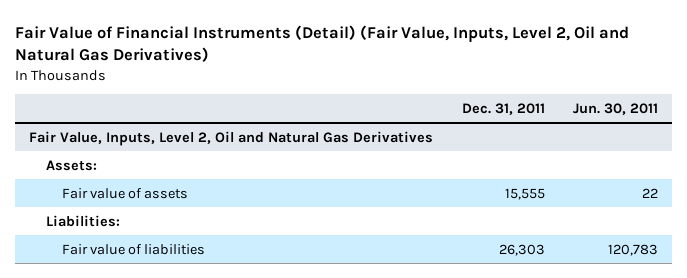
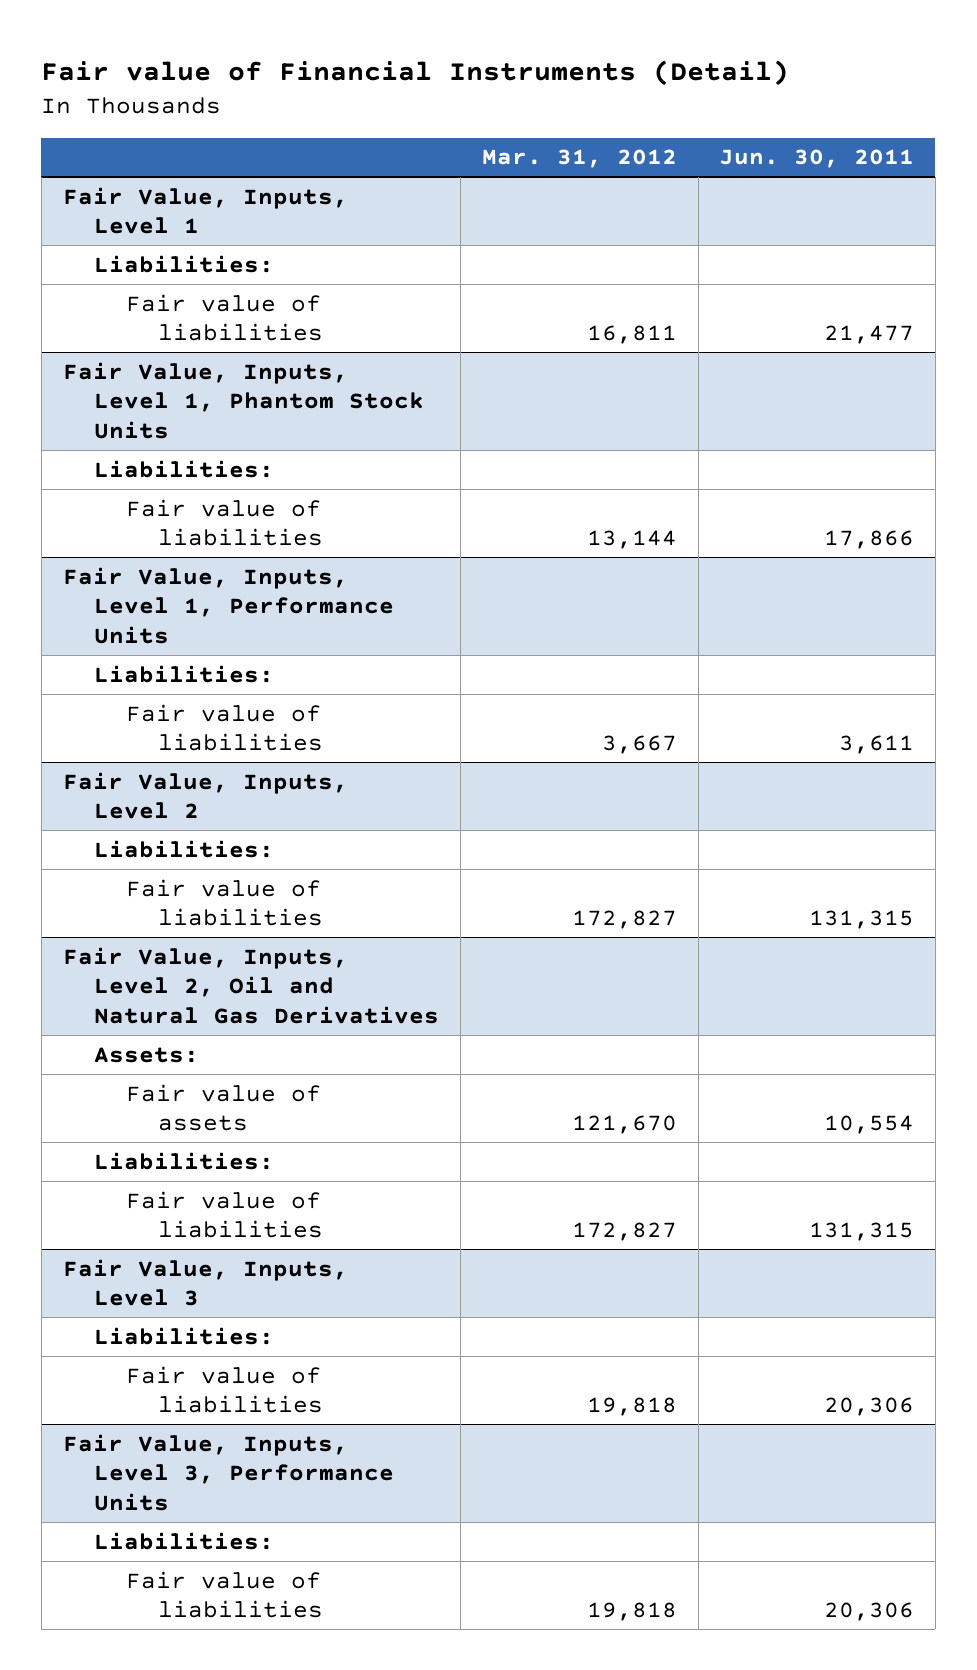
- Fair Value of Financial Instruments (Detail) (Fair Value, Inputs, Level 2, Oil and Natural Gas Derivatives)
+ Fair value of Financial Instruments (Detail)
- | Dec. 31, 2011 | Jun. 30, 2011
+ | Mar. 31, 2012 | Jun. 30, 2011
+ Fair Value, Inputs, Level 1
+ Liabilities:
+ Fair value of liabilities | 16,811 | 21,477
+ Fair Value, Inputs, Level 1, Phantom Stock Units
+ Liabilities:
+ Fair value of liabilities | 13,144 | 17,866
+ Fair Value, Inputs, Level 1, Performance Units
+ Liabilities:
+ Fair value of liabilities | 3,667 | 3,611
+ Fair Value, Inputs, Level 2
+ Liabilities:
+ Fair value of liabilities | 172,827 | 131,315
@ Fair Value, Inputs, Level 2, Oil and Natural Gas Derivatives
- Fair value of assets | 15,555 | 22
+ Fair value of assets | 121,670 | 10,554
- Fair value of liabilities | 26,303 | 120,783
+ Fair value of liabilities | 172,827 | 131,315
+ Fair Value, Inputs, Level 3
+ Liabilities:
+ Fair value of liabilities | 19,818 | 20,306
+ Fair Value, Inputs, Level 3, Performance Units
+ Liabilities:
+ Fair value of liabilities | 19,818 | 20,306

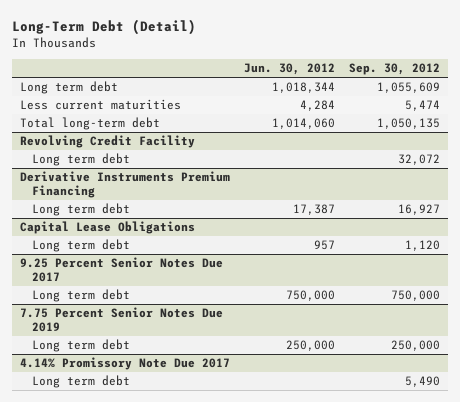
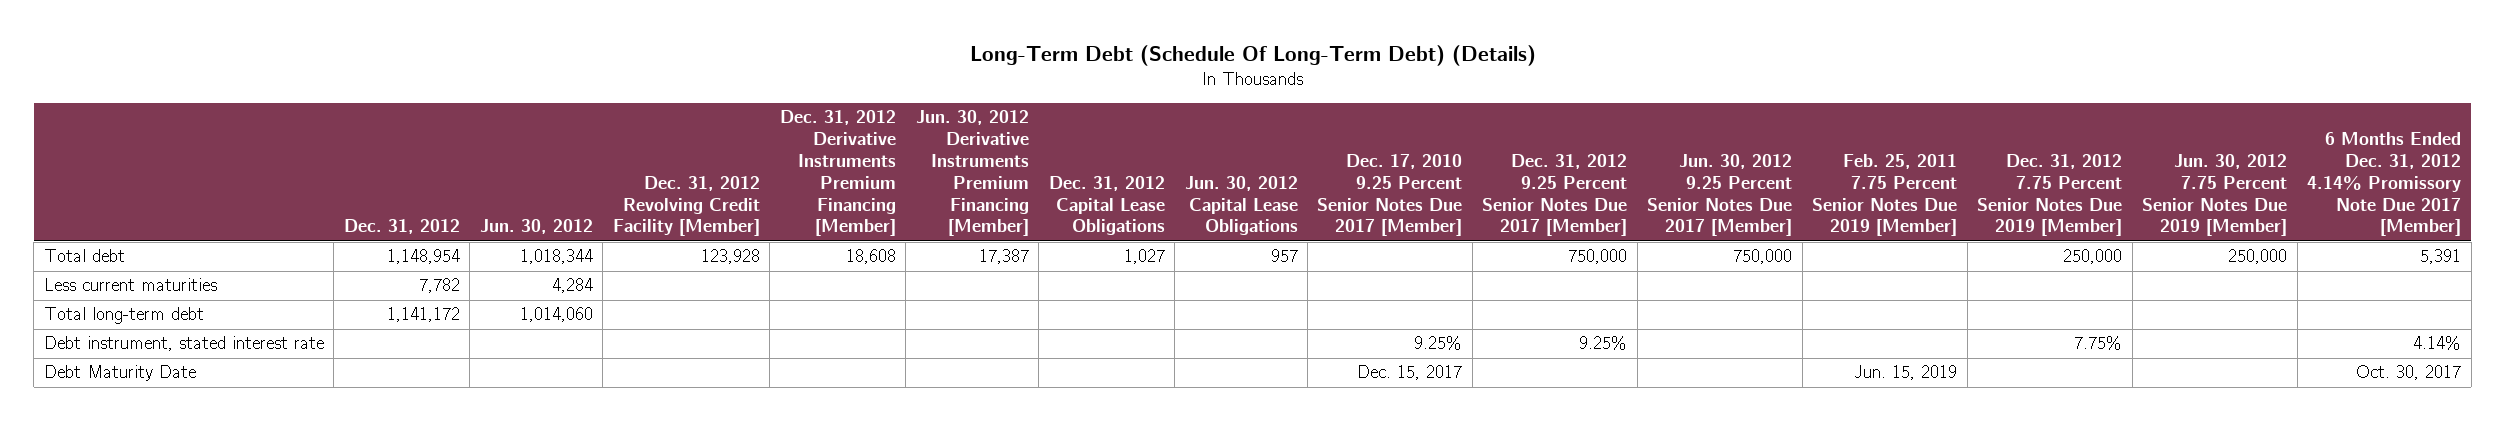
- Long-Term Debt (Detail)
+ Long-Term Debt (Schedule Of Long-Term Debt) (Details)
- | Jun. 30, 2012 | Sep. 30, 2012
+ | Dec. 31, 2012 | Jun. 30, 2012 | Dec. 31, 2012 Revolving Credit Facility [Member] | Dec. 31, 2012 Derivative Instruments Premium Financing [Member] | Jun. 30, 2012 Derivative Instruments Premium Financing [Member] | Dec. 31, 2012 Capital Lease Obligations | Jun. 30, 2012 Capital Lease Obligations | Dec. 17, 2010 9.25 Percent Senior Notes Due 2017 [Member] | Dec. 31, 2012 9.25 Percent Senior Notes Due 2017 [Member] | Jun. 30, 2012 9.25 Percent Senior Notes Due 2017 [Member] | Feb. 25, 2011 7.75 Percent Senior Notes Due 2019 [Member] | Dec. 31, 2012 7.75 Percent Senior Notes Due 2019 [Member] | Jun. 30, 2012 7.75 Percent Senior Notes Due 2019 [Member] | 6 Months Ended Dec. 31, 2012 4.14% Promissory Note Due 2017 [Member]
- Long term debt | 1,018,344 | 1,055,609
+ Total debt | 1,148,954 | 1,018,344 | 123,928 | 18,608 | 17,387 | 1,027 | 957 | | 750,000 | 750,000 | | 250,000 | 250,000 | 5,391
- Revolving Credit Facility
- Long term debt | | 32,072
- Derivative Instruments Premium Financing
- Long term debt | 17,387 | 16,927
- Capital Lease Obligations
- Long term debt | 957 | 1,120
- 9.25 Percent Senior Notes Due 2017
- Long term debt | 750,000 | 750,000
- 7.75 Percent Senior Notes Due 2019
- Long term debt | 250,000 | 250,000
- 4.14% Promissory Note Due 2017
- Long term debt | | 5,490
+ Debt instrument, stated interest rate | | | | | | | | 9.25% | 9.25% | | | 7.75% | | 4.14%
+ Debt Maturity Date | | | | | | | | Dec. 15, 2017 | | | Jun. 15, 2019 | | | Oct. 30, 2017

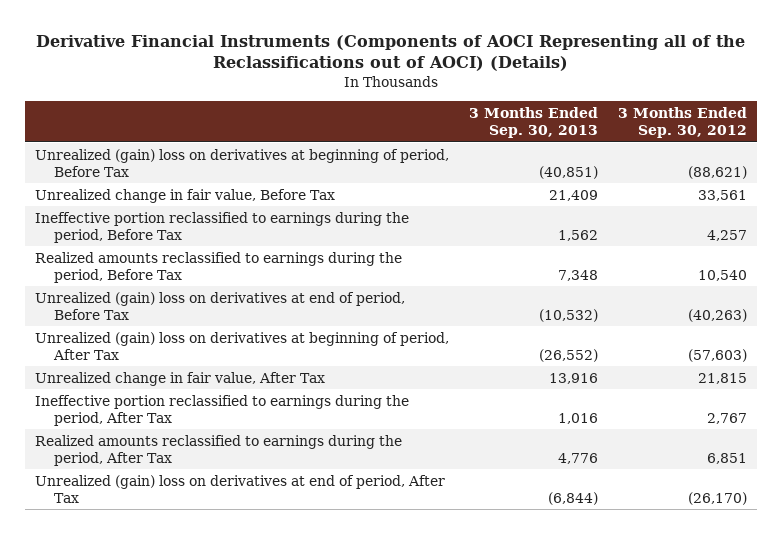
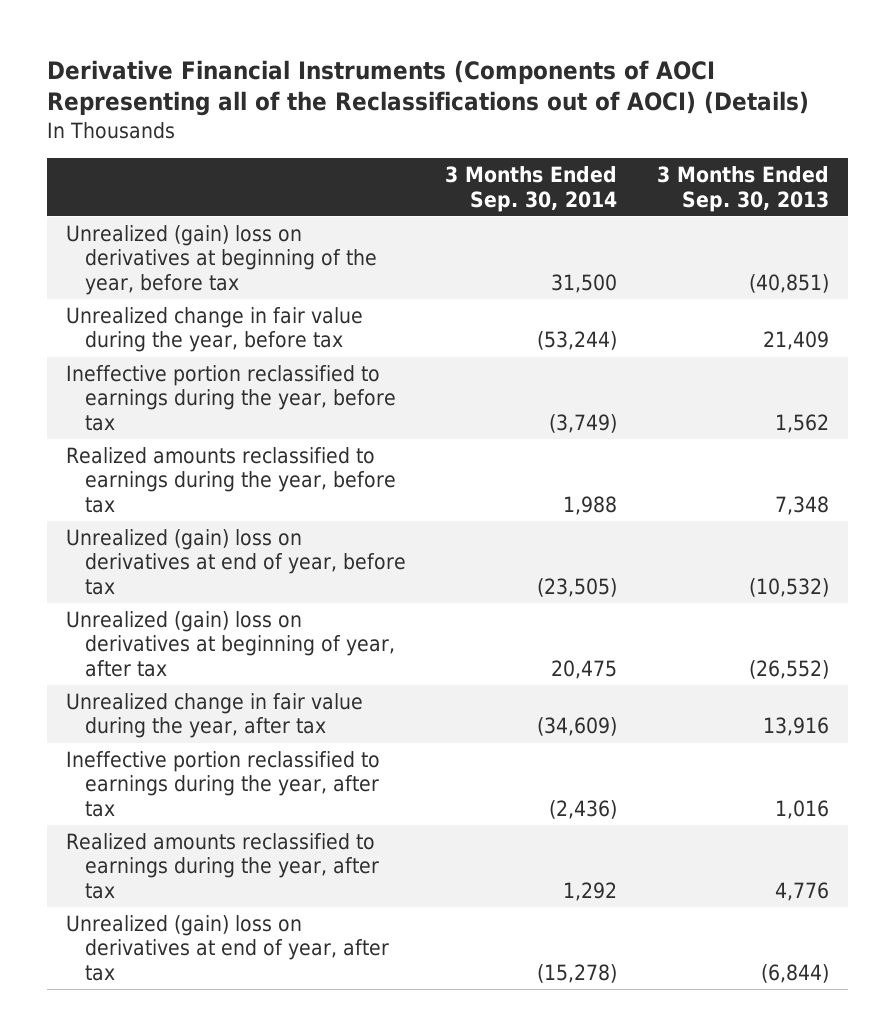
- | 3 Months Ended Sep. 30, 2013 | 3 Months Ended Sep. 30, 2012
+ | 3 Months Ended Sep. 30, 2014 | 3 Months Ended Sep. 30, 2013
- Unrealized (gain) loss on derivatives at beginning of period, Before Tax | (40,851) | (88,621)
- Unrealized change in fair value, Before Tax | 21,409 | 33,561
- Ineffective portion reclassified to earnings during the period, Before Tax | 1,562 | 4,257
- Realized amounts reclassified to earnings during the period, Before Tax | 7,348 | 10,540
- Unrealized (gain) loss on derivatives at end of period, Before Tax | (10,532) | (40,263)
- Unrealized (gain) loss on derivatives at beginning of period, After Tax | (26,552) | (57,603)
- Unrealized change in fair value, After Tax | 13,916 | 21,815
- Ineffective portion reclassified to earnings during the period, After Tax | 1,016 | 2,767
- Realized amounts reclassified to earnings during the period, After Tax | 4,776 | 6,851
- Unrealized (gain) loss on derivatives at end of period, After Tax | (6,844) | (26,170)
+ Unrealized (gain) loss on derivatives at beginning of the year, before tax | 31,500 | (40,851)
+ Unrealized change in fair value during the year, before tax | (53,244) | 21,409
+ Ineffective portion reclassified to earnings during the year, before tax | (3,749) | 1,562
+ Realized amounts reclassified to earnings during the year, before tax | 1,988 | 7,348
+ Unrealized (gain) loss on derivatives at end of year, before tax | (23,505) | (10,532)
+ Unrealized (gain) loss on derivatives at beginning of year, after tax | 20,475 | (26,552)
+ Unrealized change in fair value during the year, after tax | (34,609) | 13,916
+ Ineffective portion reclassified to earnings during the year, after tax | (2,436) | 1,016
+ Realized amounts reclassified to earnings during the year, after tax | 1,292 | 4,776
+ Unrealized (gain) loss on derivatives at end of year, after tax | (15,278) | (6,844)

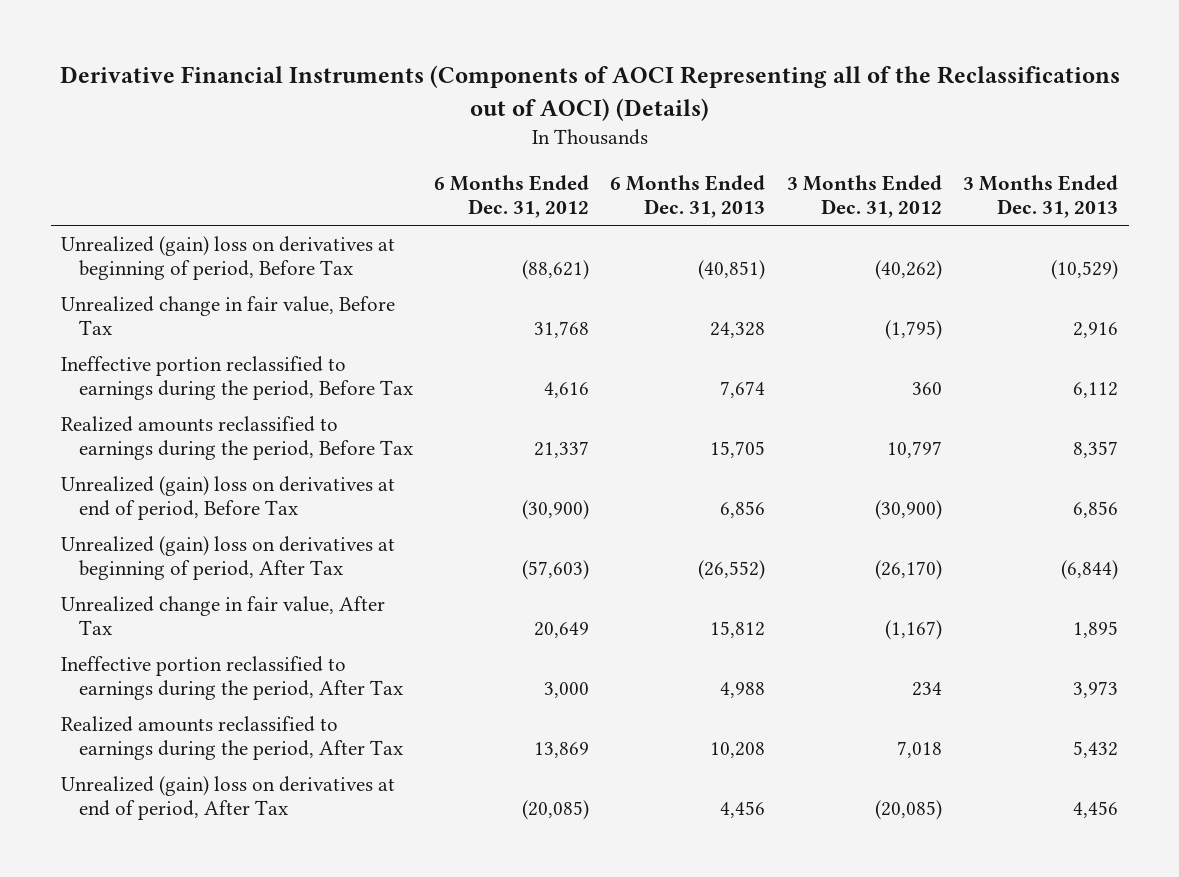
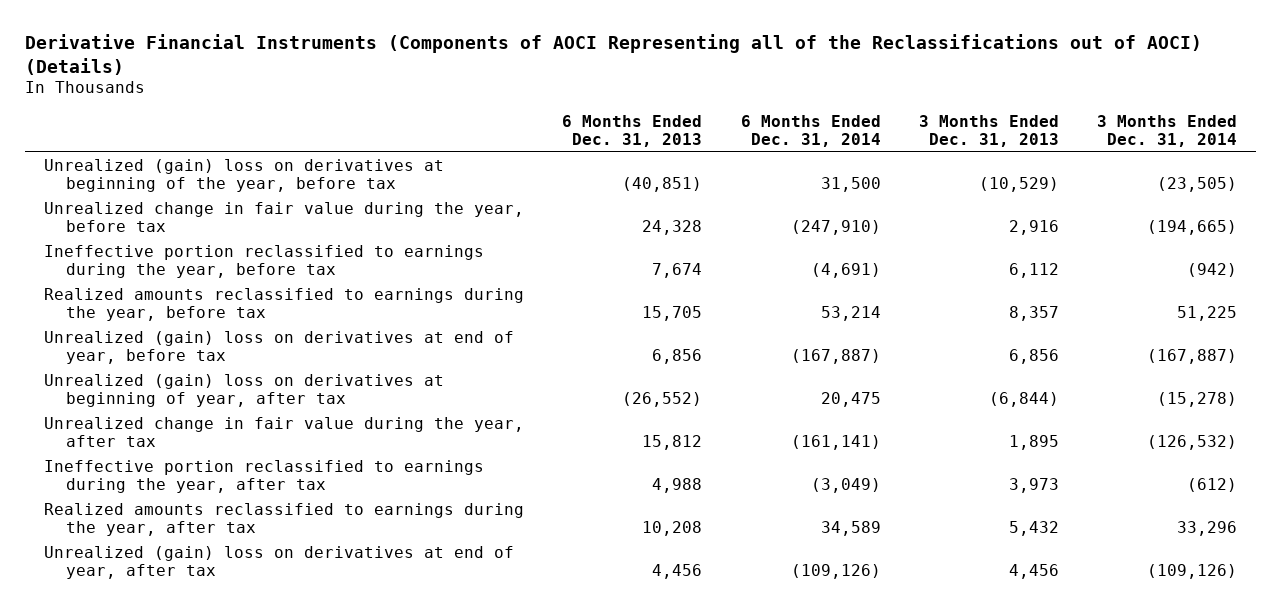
- | 6 Months Ended Dec. 31, 2012 | 6 Months Ended Dec. 31, 2013 | 3 Months Ended Dec. 31, 2012 | 3 Months Ended Dec. 31, 2013
+ | 6 Months Ended Dec. 31, 2013 | 6 Months Ended Dec. 31, 2014 | 3 Months Ended Dec. 31, 2013 | 3 Months Ended Dec. 31, 2014
- Unrealized (gain) loss on derivatives at beginning of period, Before Tax | (88,621) | (40,851) | (40,262) | (10,529)
- Unrealized change in fair value, Before Tax | 31,768 | 24,328 | (1,795) | 2,916
- Ineffective portion reclassified to earnings during the period, Before Tax | 4,616 | 7,674 | 360 | 6,112
- Realized amounts reclassified to earnings during the period, Before Tax | 21,337 | 15,705 | 10,797 | 8,357
- Unrealized (gain) loss on derivatives at end of period, Before Tax | (30,900) | 6,856 | (30,900) | 6,856
- Unrealized (gain) loss on derivatives at beginning of period, After Tax | (57,603) | (26,552) | (26,170) | (6,844)
- Unrealized change in fair value, After Tax | 20,649 | 15,812 | (1,167) | 1,895
- Ineffective portion reclassified to earnings during the period, After Tax | 3,000 | 4,988 | 234 | 3,973
- Realized amounts reclassified to earnings during the period, After Tax | 13,869 | 10,208 | 7,018 | 5,432
- Unrealized (gain) loss on derivatives at end of period, After Tax | (20,085) | 4,456 | (20,085) | 4,456
+ Unrealized (gain) loss on derivatives at beginning of the year, before tax | (40,851) | 31,500 | (10,529) | (23,505)
+ Unrealized change in fair value during the year, before tax | 24,328 | (247,910) | 2,916 | (194,665)
+ Ineffective portion reclassified to earnings during the year, before tax | 7,674 | (4,691) | 6,112 | (942)
+ Realized amounts reclassified to earnings during the year, before tax | 15,705 | 53,214 | 8,357 | 51,225
+ Unrealized (gain) loss on derivatives at end of year, before tax | 6,856 | (167,887) | 6,856 | (167,887)
+ Unrealized (gain) loss on derivatives at beginning of year, after tax | (26,552) | 20,475 | (6,844) | (15,278)
+ Unrealized change in fair value during the year, after tax | 15,812 | (161,141) | 1,895 | (126,532)
+ Ineffective portion reclassified to earnings during the year, after tax | 4,988 | (3,049) | 3,973 | (612)
+ Realized amounts reclassified to earnings during the year, after tax | 10,208 | 34,589 | 5,432 | 33,296
+ Unrealized (gain) loss on derivatives at end of year, after tax | 4,456 | (109,126) | 4,456 | (109,126)

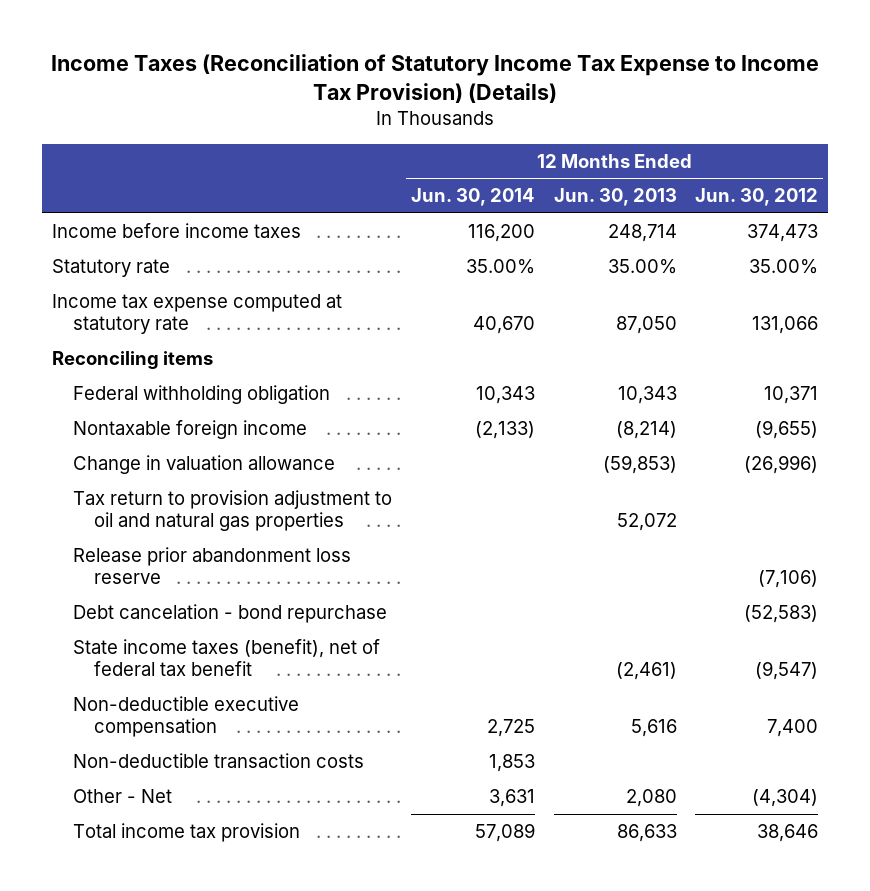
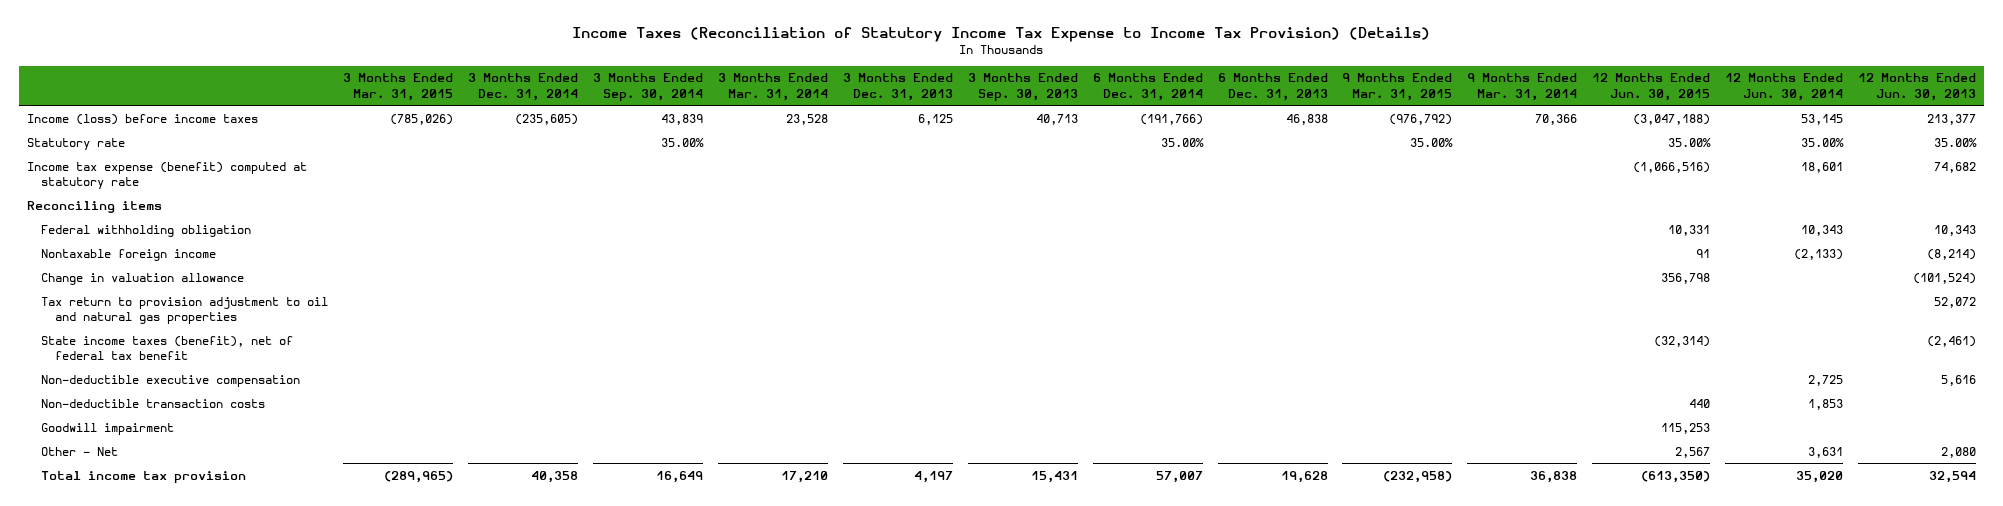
- | 12 Months Ended Jun. 30, 2014 | 12 Months Ended Jun. 30, 2013 | 12 Months Ended Jun. 30, 2012
+ | 3 Months Ended Mar. 31, 2015 | 3 Months Ended Dec. 31, 2014 | 3 Months Ended Sep. 30, 2014 | 3 Months Ended Mar. 31, 2014 | 3 Months Ended Dec. 31, 2013 | 3 Months Ended Sep. 30, 2013 | 6 Months Ended Dec. 31, 2014 | 6 Months Ended Dec. 31, 2013 | 9 Months Ended Mar. 31, 2015 | 9 Months Ended Mar. 31, 2014 | 12 Months Ended Jun. 30, 2015 | 12 Months Ended Jun. 30, 2014 | 12 Months Ended Jun. 30, 2013
- Income before income taxes | 116,200 | 248,714 | 374,473
+ Income (loss) before income taxes | (785,026) | (235,605) | 43,839 | 23,528 | 6,125 | 40,713 | (191,766) | 46,838 | (976,792) | 70,366 | (3,047,188) | 53,145 | 213,377
- Income tax expense computed at statutory rate | 40,670 | 87,050 | 131,066
+ Income tax expense (benefit) computed at statutory rate | | | | | | | | | | | (1,066,516) | 18,601 | 74,682
- Change in valuation allowance | | (59,853) | (26,996)
+ Change in valuation allowance | | | | | | | | | | | 356,798 | | (101,524)
- Release prior abandonment loss reserve | | | (7,106)
- Debt cancelation - bond repurchase | | | (52,583)
+ Goodwill impairment | | | | | | | | | | | 115,253 | |
- Total income tax provision | 57,089 | 86,633 | 38,646
+ Total income tax provision | (289,965) | 40,358 | 16,649 | 17,210 | 4,197 | 15,431 | 57,007 | 19,628 | (232,958) | 36,838 | (613,350) | 35,020 | 32,594

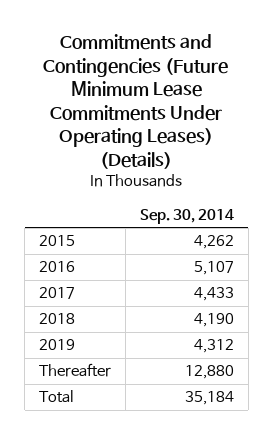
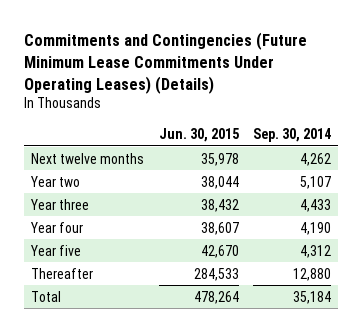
- | Sep. 30, 2014
+ | Jun. 30, 2015 | Sep. 30, 2014
- 2015 | 4,262
- 2016 | 5,107
- 2017 | 4,433
- 2018 | 4,190
- 2019 | 4,312
+ Next twelve months | 35,978 | 4,262
+ Year two | 38,044 | 5,107
+ Year three | 38,432 | 4,433
+ Year four | 38,607 | 4,190
+ Year five | 42,670 | 4,312

